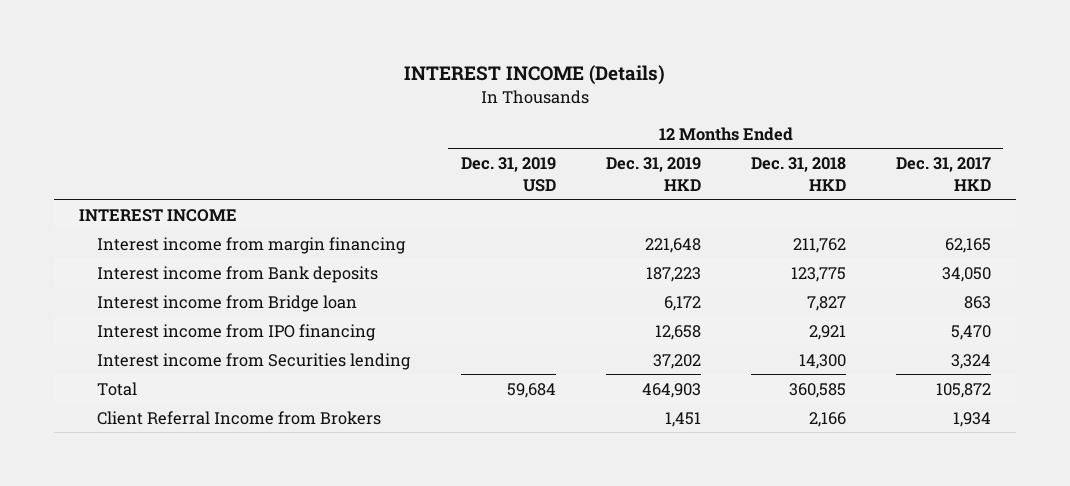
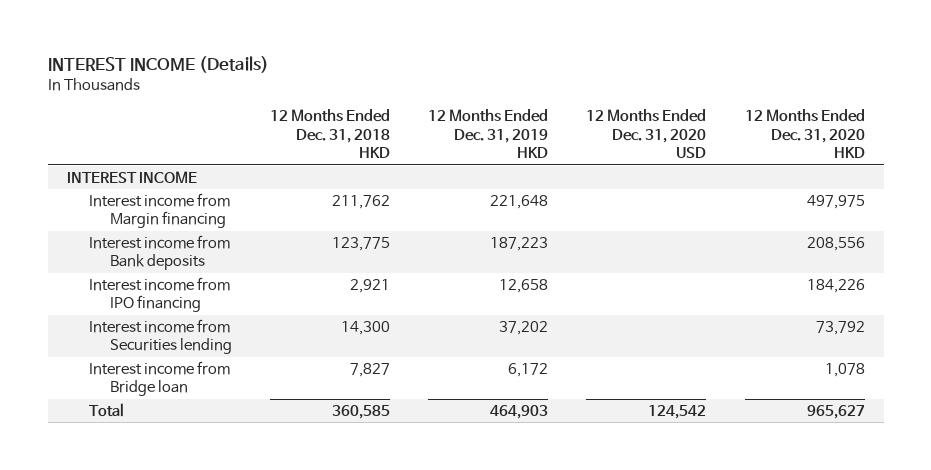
- | 12 Months Ended Dec. 31, 2019 USD | 12 Months Ended Dec. 31, 2019 HKD | 12 Months Ended Dec. 31, 2018 HKD | 12 Months Ended Dec. 31, 2017 HKD
+ | 12 Months Ended Dec. 31, 2018 HKD | 12 Months Ended Dec. 31, 2019 HKD | 12 Months Ended Dec. 31, 2020 USD | 12 Months Ended Dec. 31, 2020 HKD
- Interest income from margin financing | | 221,648 | 211,762 | 62,165
+ Interest income from Margin financing | 211,762 | 221,648 | | 497,975
moved down: Interest income from Bridge loan | 7,827 | 6,172 | | 1,078
- Client Referral Income from Brokers | | 1,451 | 2,166 | 1,934

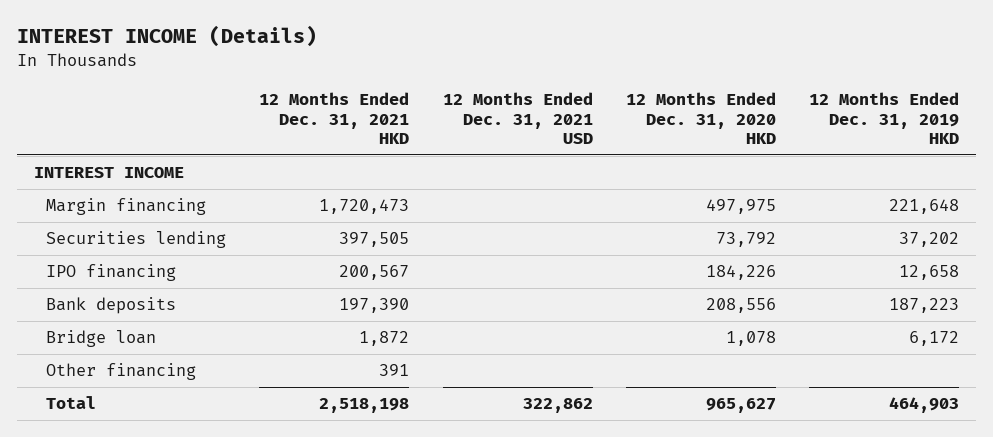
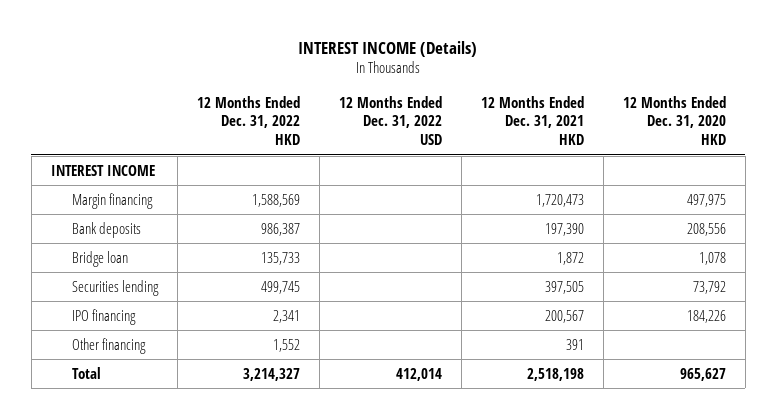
- | 12 Months Ended Dec. 31, 2021 HKD | 12 Months Ended Dec. 31, 2021 USD | 12 Months Ended Dec. 31, 2020 HKD | 12 Months Ended Dec. 31, 2019 HKD
+ | 12 Months Ended Dec. 31, 2022 HKD | 12 Months Ended Dec. 31, 2022 USD | 12 Months Ended Dec. 31, 2021 HKD | 12 Months Ended Dec. 31, 2020 HKD
moved down: Securities lending | 499,745 | | 397,505 | 73,792
moved down: IPO financing | 2,341 | | 200,567 | 184,226

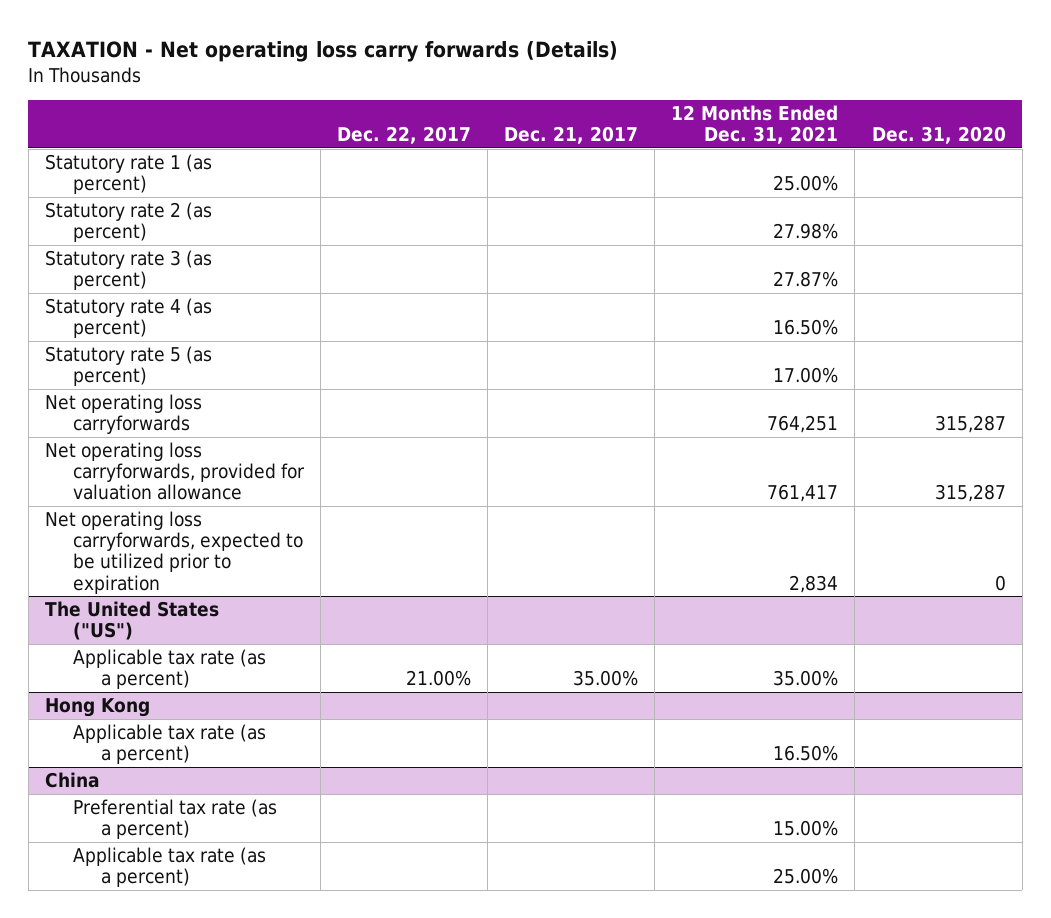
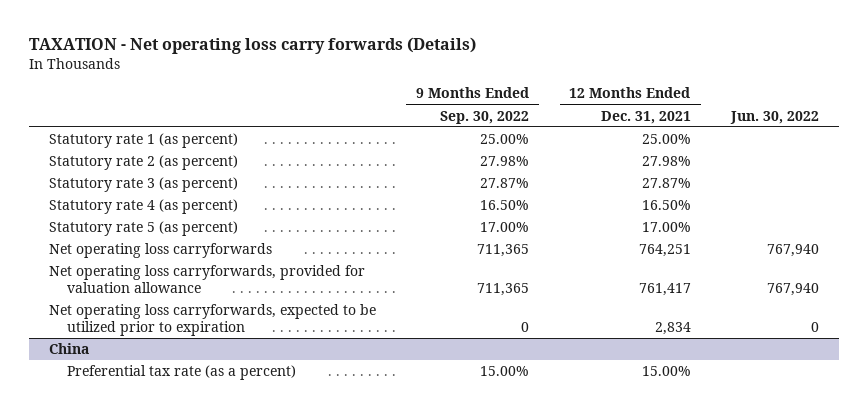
- | Dec. 22, 2017 | Dec. 21, 2017 | 12 Months Ended Dec. 31, 2021 | Dec. 31, 2020
+ | 9 Months Ended Sep. 30, 2022 | 12 Months Ended Dec. 31, 2021 | Jun. 30, 2022
- The United States ("US")
- Applicable tax rate (as a percent) | 21.00% | 35.00% | 35.00% |
- Hong Kong
- Applicable tax rate (as a percent) | | | 16.50% |
@ China
- Applicable tax rate (as a percent) | | | 25.00% |

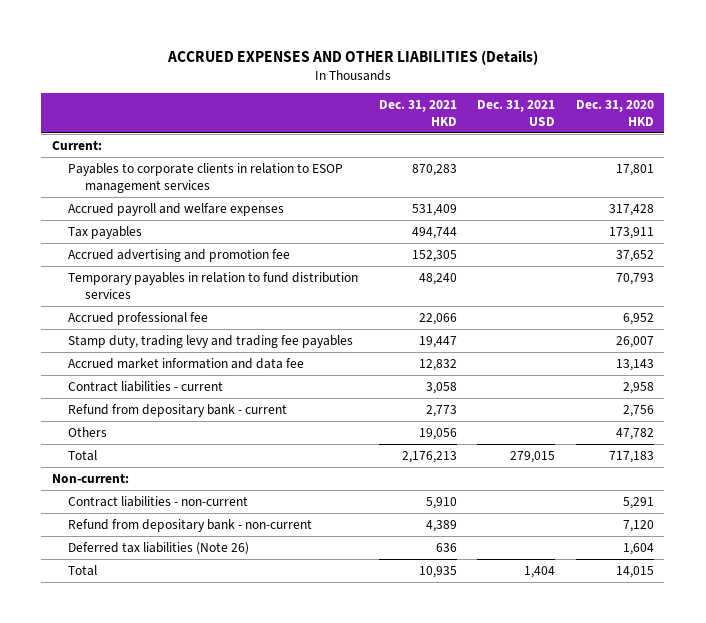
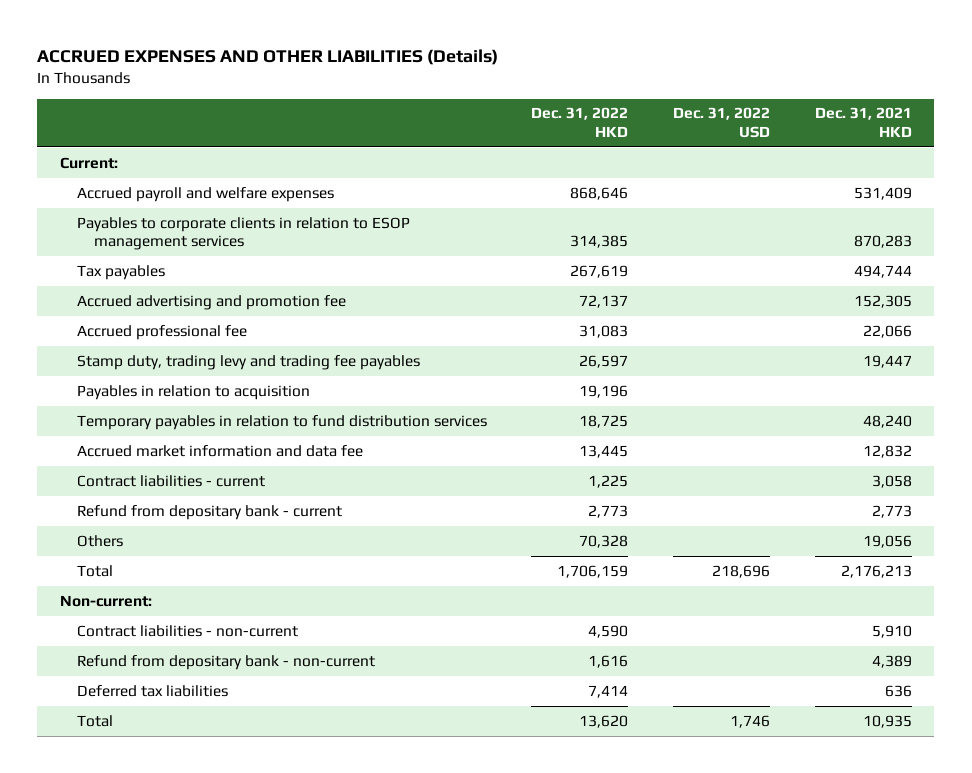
- | Dec. 31, 2021 HKD | Dec. 31, 2021 USD | Dec. 31, 2020 HKD
+ | Dec. 31, 2022 HKD | Dec. 31, 2022 USD | Dec. 31, 2021 HKD
moved down: Payables to corporate clients in relation to ESOP management services | 314,385 | | 870,283
+ Payables in relation to acquisition | 19,196 | |
moved down: Temporary payables in relation to fund distribution services | 18,725 | | 48,240
- Deferred tax liabilities (Note 26) | 636 | | 1,604
+ Deferred tax liabilities | 7,414 | | 636

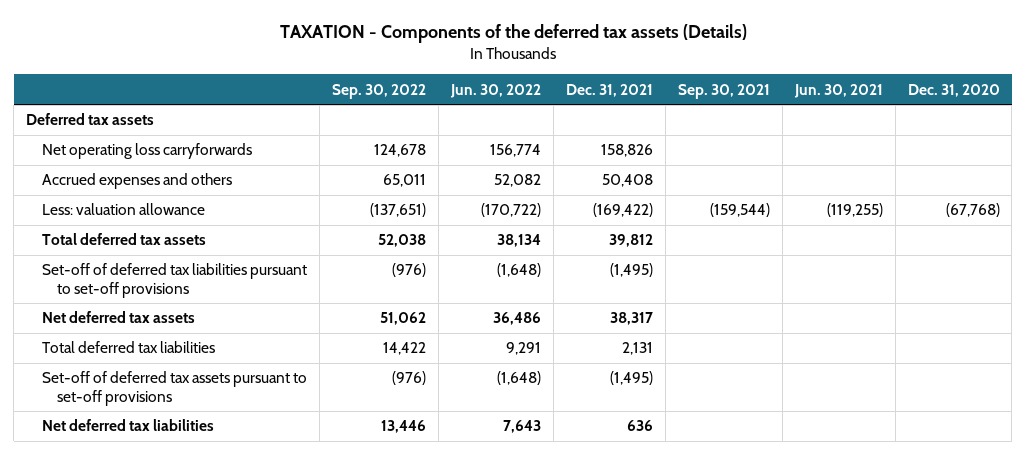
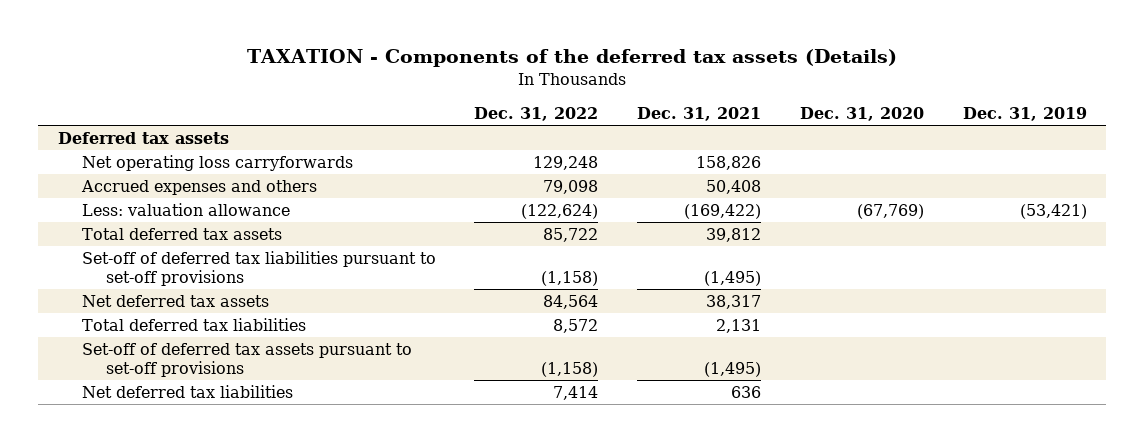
- | Sep. 30, 2022 | Jun. 30, 2022 | Dec. 31, 2021 | Sep. 30, 2021 | Jun. 30, 2021 | Dec. 31, 2020
+ | Dec. 31, 2022 | Dec. 31, 2021 | Dec. 31, 2020 | Dec. 31, 2019
- Less: valuation allowance | (137,651) | (170,722) | (169,422) | (159,544) | (119,255) | (67,768)
+ Less: valuation allowance | (122,624) | (169,422) | (67,769) | (53,421)

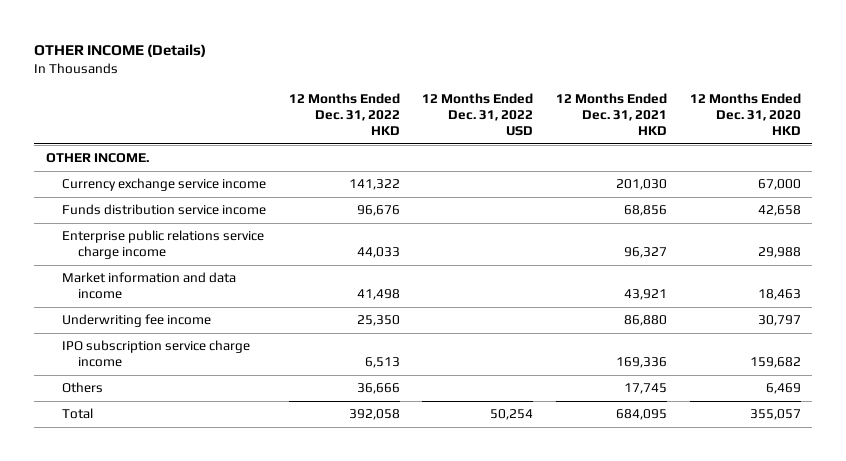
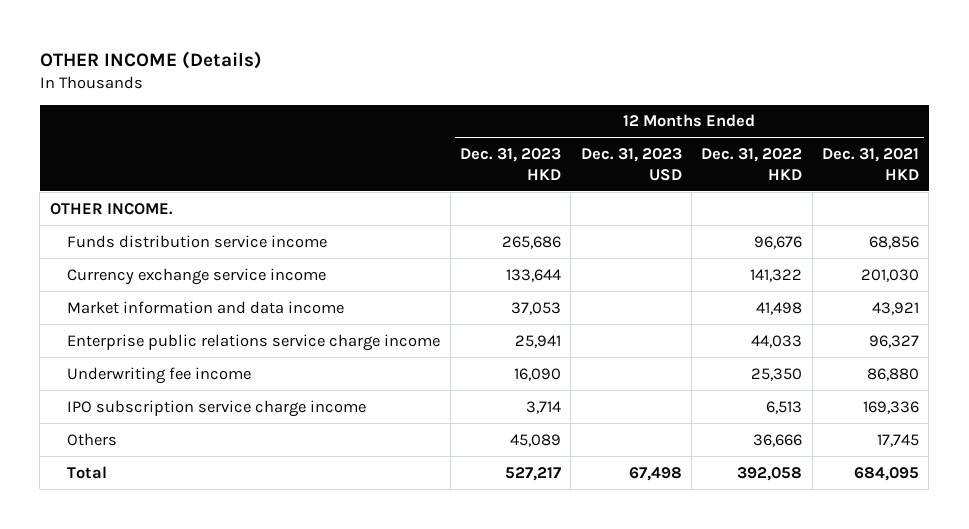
- | 12 Months Ended Dec. 31, 2022 HKD | 12 Months Ended Dec. 31, 2022 USD | 12 Months Ended Dec. 31, 2021 HKD | 12 Months Ended Dec. 31, 2020 HKD
+ | 12 Months Ended Dec. 31, 2023 HKD | 12 Months Ended Dec. 31, 2023 USD | 12 Months Ended Dec. 31, 2022 HKD | 12 Months Ended Dec. 31, 2021 HKD
moved down: Currency exchange service income | 133,644 | | 141,322 | 201,030
moved down: Enterprise public relations service charge income | 25,941 | | 44,033 | 96,327

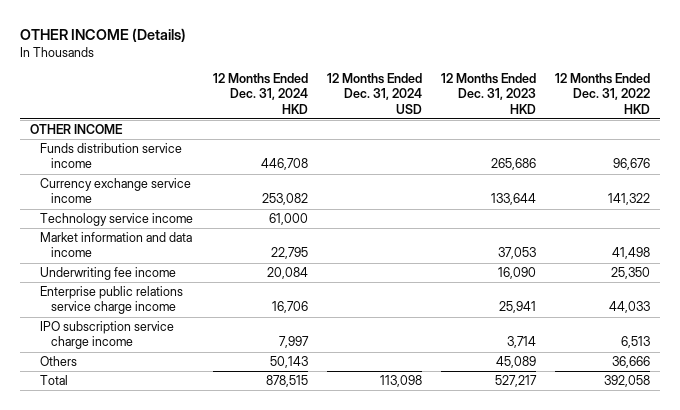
- | 12 Months Ended Dec. 31, 2023 HKD | 12 Months Ended Dec. 31, 2023 USD | 12 Months Ended Dec. 31, 2022 HKD | 12 Months Ended Dec. 31, 2021 HKD
+ | 12 Months Ended Dec. 31, 2024 HKD | 12 Months Ended Dec. 31, 2024 USD | 12 Months Ended Dec. 31, 2023 HKD | 12 Months Ended Dec. 31, 2022 HKD
- OTHER INCOME.
+ OTHER INCOME
+ Technology service income | 61,000 | | |
moved down: Enterprise public relations service charge income | 16,706 | | 25,941 | 44,033

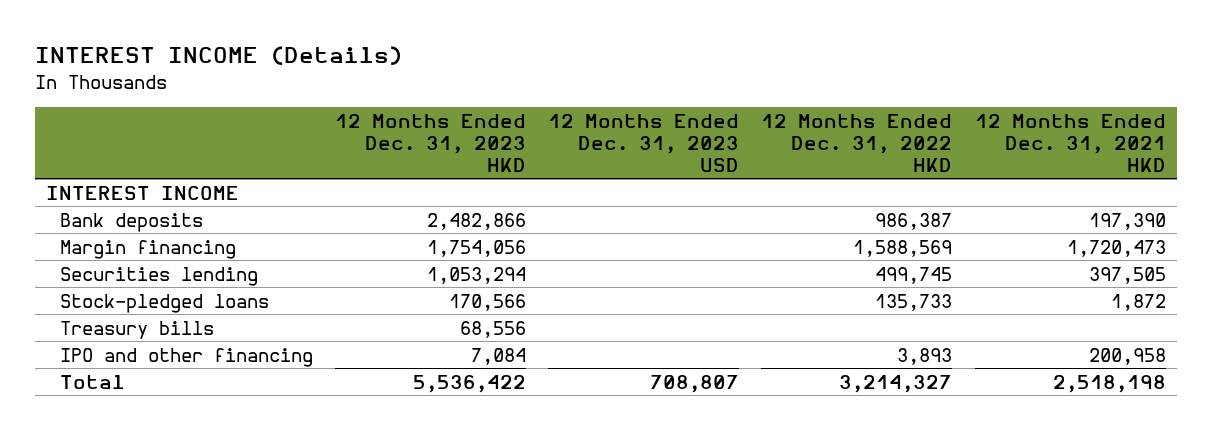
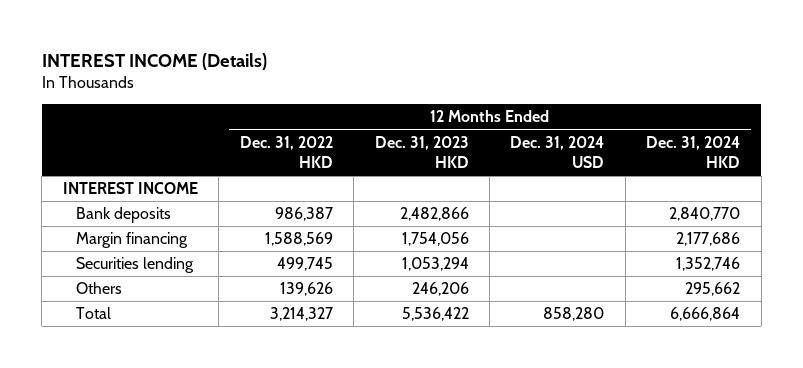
- | 12 Months Ended Dec. 31, 2023 HKD | 12 Months Ended Dec. 31, 2023 USD | 12 Months Ended Dec. 31, 2022 HKD | 12 Months Ended Dec. 31, 2021 HKD
+ | 12 Months Ended Dec. 31, 2022 HKD | 12 Months Ended Dec. 31, 2023 HKD | 12 Months Ended Dec. 31, 2024 USD | 12 Months Ended Dec. 31, 2024 HKD
- Stock-pledged loans | 170,566 | | 135,733 | 1,872
- Treasury bills | 68,556 | | |
- IPO and other financing | 7,084 | | 3,893 | 200,958
+ Others | 139,626 | 246,206 | | 295,662

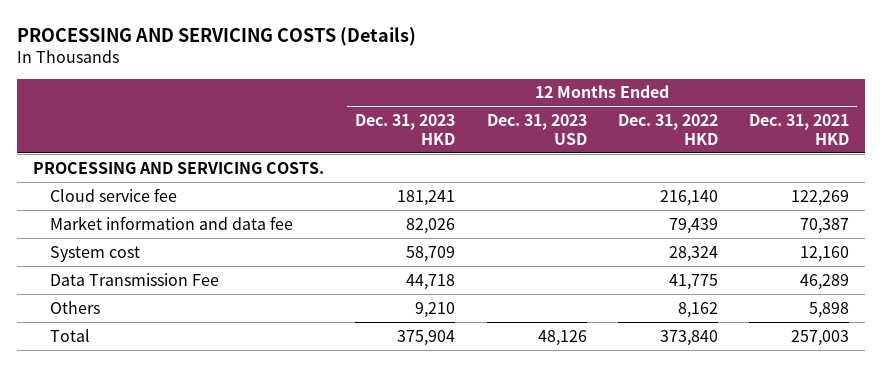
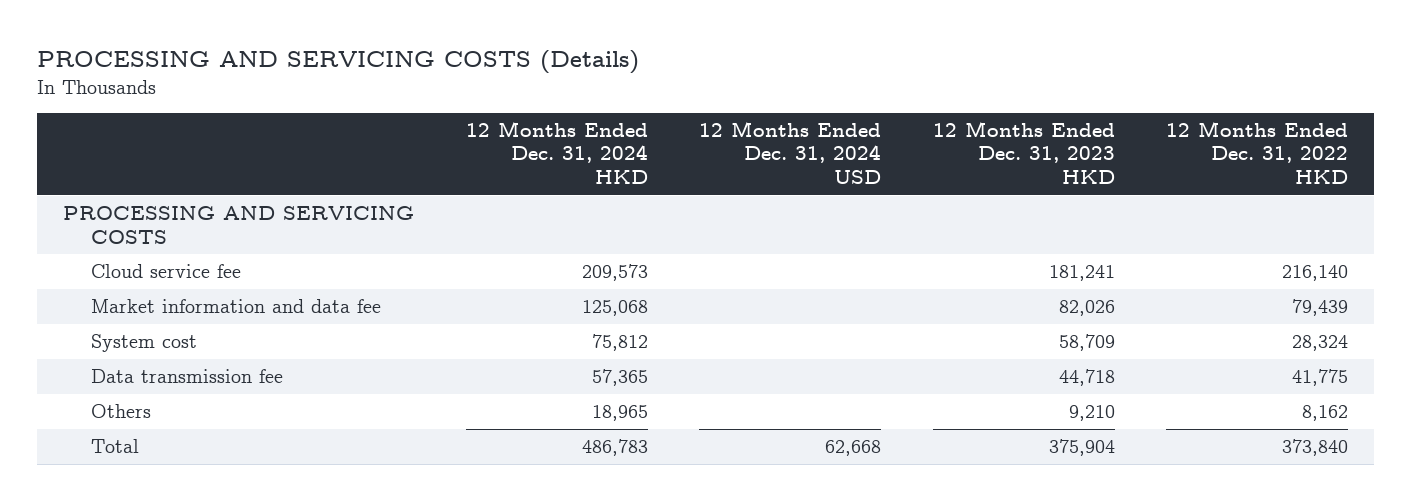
- | 12 Months Ended Dec. 31, 2023 HKD | 12 Months Ended Dec. 31, 2023 USD | 12 Months Ended Dec. 31, 2022 HKD | 12 Months Ended Dec. 31, 2021 HKD
+ | 12 Months Ended Dec. 31, 2024 HKD | 12 Months Ended Dec. 31, 2024 USD | 12 Months Ended Dec. 31, 2023 HKD | 12 Months Ended Dec. 31, 2022 HKD
- PROCESSING AND SERVICING COSTS.
+ PROCESSING AND SERVICING COSTS
- Data Transmission Fee | 44,718 | | 41,775 | 46,289
+ Data transmission fee | 57,365 | | 44,718 | 41,775

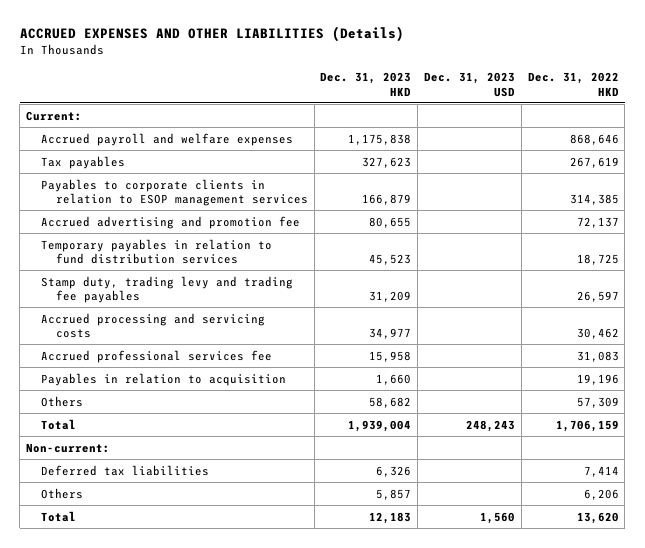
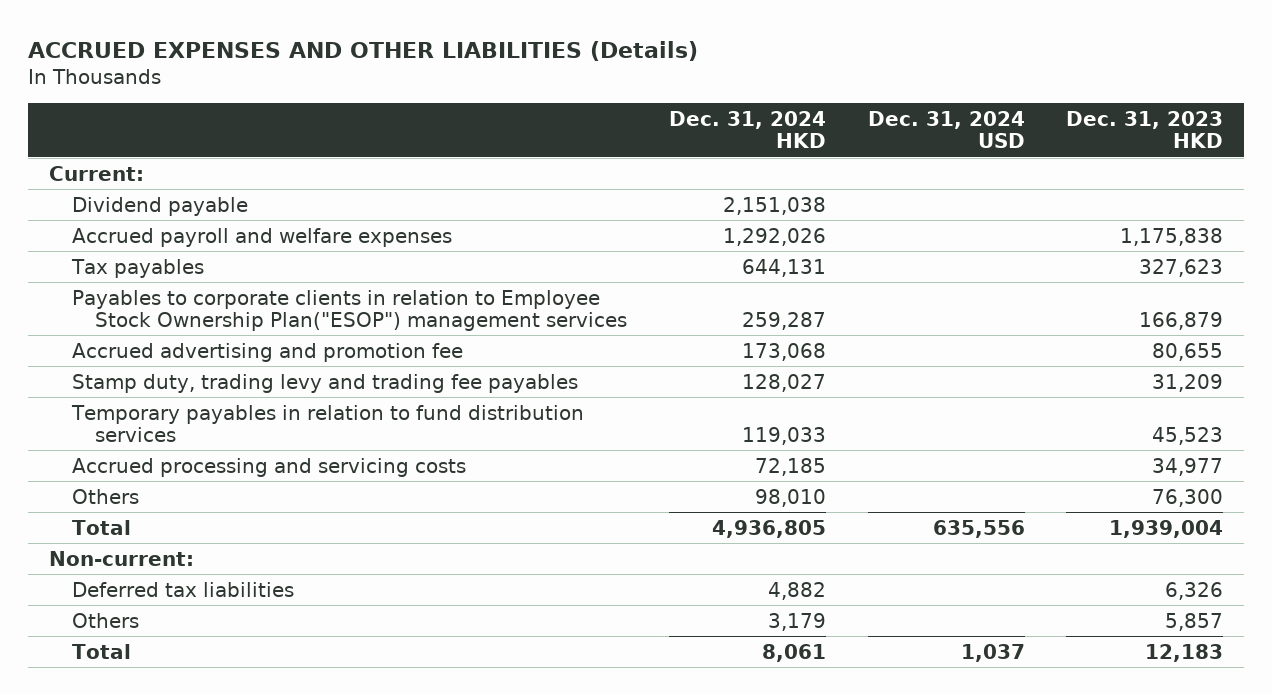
- | Dec. 31, 2023 HKD | Dec. 31, 2023 USD | Dec. 31, 2022 HKD
+ | Dec. 31, 2024 HKD | Dec. 31, 2024 USD | Dec. 31, 2023 HKD
+ Dividend payable | 2,151,038 | |
- Payables to corporate clients in relation to ESOP management services | 166,879 | | 314,385
+ Payables to corporate clients in relation to Employee Stock Ownership Plan("ESOP") management services | 259,287 | | 166,879
moved down: Temporary payables in relation to fund distribution services | 119,033 | | 45,523
- Accrued professional services fee | 15,958 | | 31,083
- Payables in relation to acquisition | 1,660 | | 19,196
- Others | 58,682 | | 57,309
+ Others | 98,010 | | 76,300

